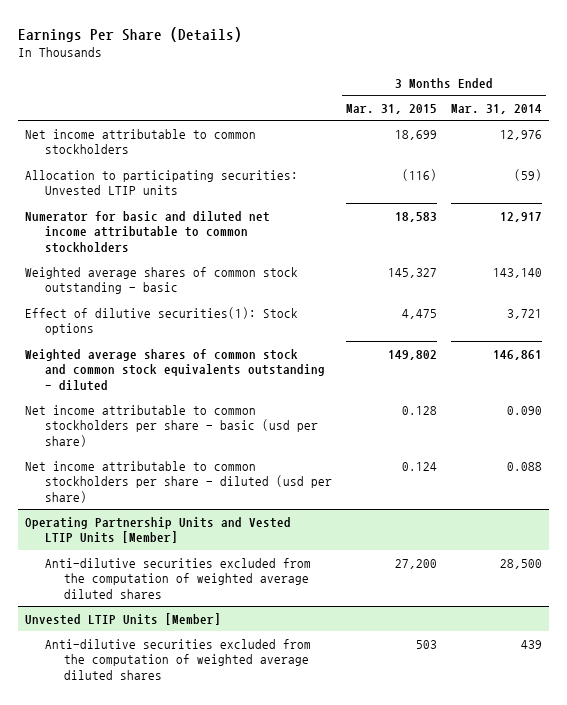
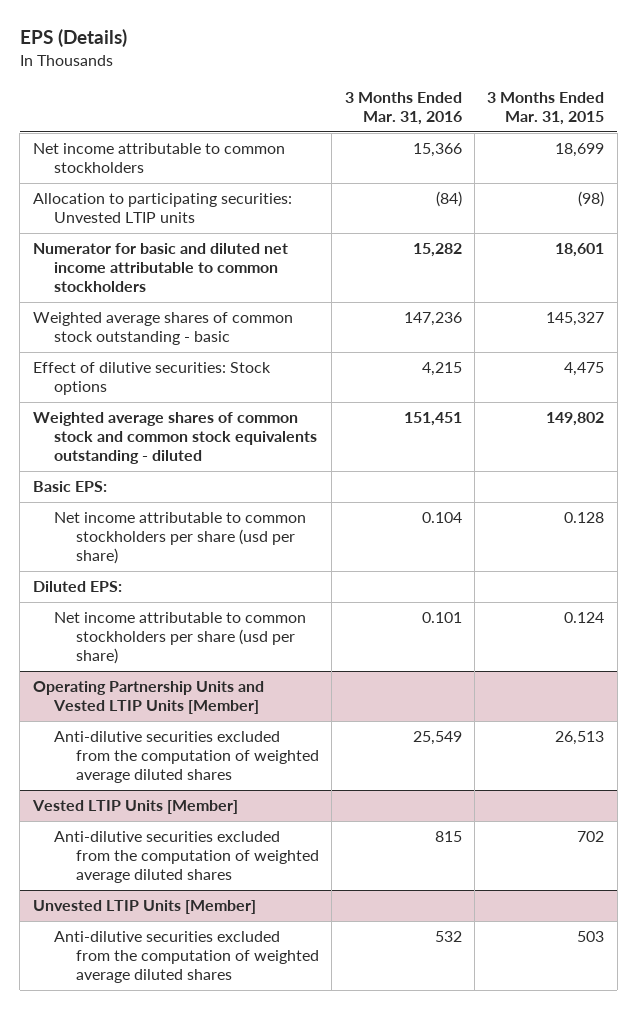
- Earnings Per Share (Details)
+ EPS (Details)
- | 3 Months Ended Mar. 31, 2015 | 3 Months Ended Mar. 31, 2014
+ | 3 Months Ended Mar. 31, 2016 | 3 Months Ended Mar. 31, 2015
- Allocation to participating securities: Unvested LTIP units | (116) | (59)
- Numerator for basic and diluted net income attributable to common stockholders | 18,583 | 12,917
+ Allocation to participating securities: Unvested LTIP units | (84) | (98)
+ Numerator for basic and diluted net income attributable to common stockholders | 15,282 | 18,601
- Effect of dilutive securities(1): Stock options | 4,475 | 3,721
+ Effect of dilutive securities: Stock options | 4,215 | 4,475
- Net income attributable to common stockholders per share - basic (usd per share) | 0.128 | 0.090
- Net income attributable to common stockholders per share - diluted (usd per share) | 0.124 | 0.088
+ Basic EPS:
+ Net income attributable to common stockholders per share (usd per share) | 0.104 | 0.128
+ Diluted EPS:
+ Net income attributable to common stockholders per share (usd per share) | 0.101 | 0.124
@ Operating Partnership Units and Vested LTIP Units [Member]
- Anti-dilutive securities excluded from the computation of weighted average diluted shares | 27,200 | 28,500
+ Anti-dilutive securities excluded from the computation of weighted average diluted shares | 25,549 | 26,513
+ Vested LTIP Units [Member]
+ Anti-dilutive securities excluded from the computation of weighted average diluted shares | 815 | 702

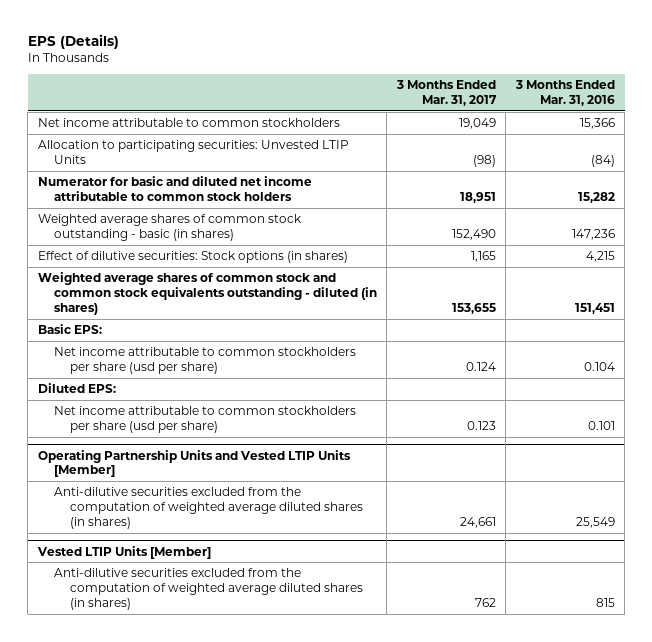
- | 3 Months Ended Mar. 31, 2016 | 3 Months Ended Mar. 31, 2015
+ | 3 Months Ended Mar. 31, 2017 | 3 Months Ended Mar. 31, 2016
- Allocation to participating securities: Unvested LTIP units | (84) | (98)
- Numerator for basic and diluted net income attributable to common stockholders | 15,282 | 18,601
- Weighted average shares of common stock outstanding - basic | 147,236 | 145,327
- Effect of dilutive securities: Stock options | 4,215 | 4,475
- Weighted average shares of common stock and common stock equivalents outstanding - diluted | 151,451 | 149,802
+ Allocation to participating securities: Unvested LTIP Units | (98) | (84)
+ Numerator for basic and diluted net income attributable to common stock holders | 18,951 | 15,282
+ Weighted average shares of common stock outstanding - basic (in shares) | 152,490 | 147,236
+ Effect of dilutive securities: Stock options (in shares) | 1,165 | 4,215
+ Weighted average shares of common stock and common stock equivalents outstanding - diluted (in shares) | 153,655 | 151,451
@ Operating Partnership Units and Vested LTIP Units [Member]
- Anti-dilutive securities excluded from the computation of weighted average diluted shares | 25,549 | 26,513
+ Anti-dilutive securities excluded from the computation of weighted average diluted shares (in shares) | 24,661 | 25,549
@ Vested LTIP Units [Member]
- Anti-dilutive securities excluded from the computation of weighted average diluted shares | 815 | 702
- Unvested LTIP Units [Member]
- Anti-dilutive securities excluded from the computation of weighted average diluted shares | 532 | 503
@ Vested LTIP Units [Member]
+ Anti-dilutive securities excluded from the computation of weighted average diluted shares (in shares) | 762 | 815

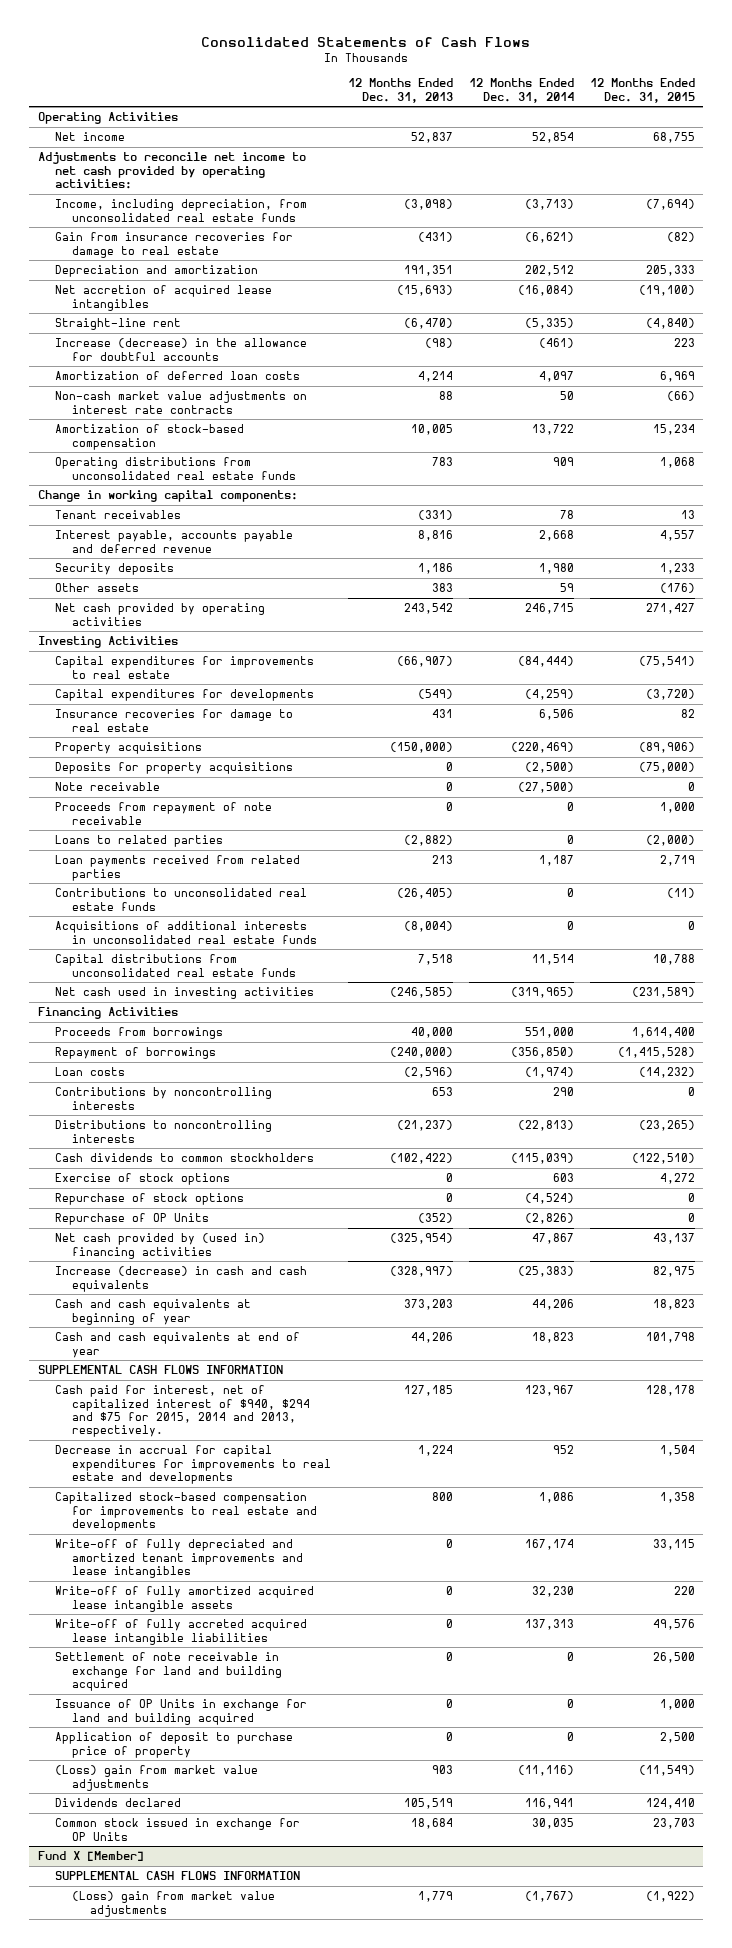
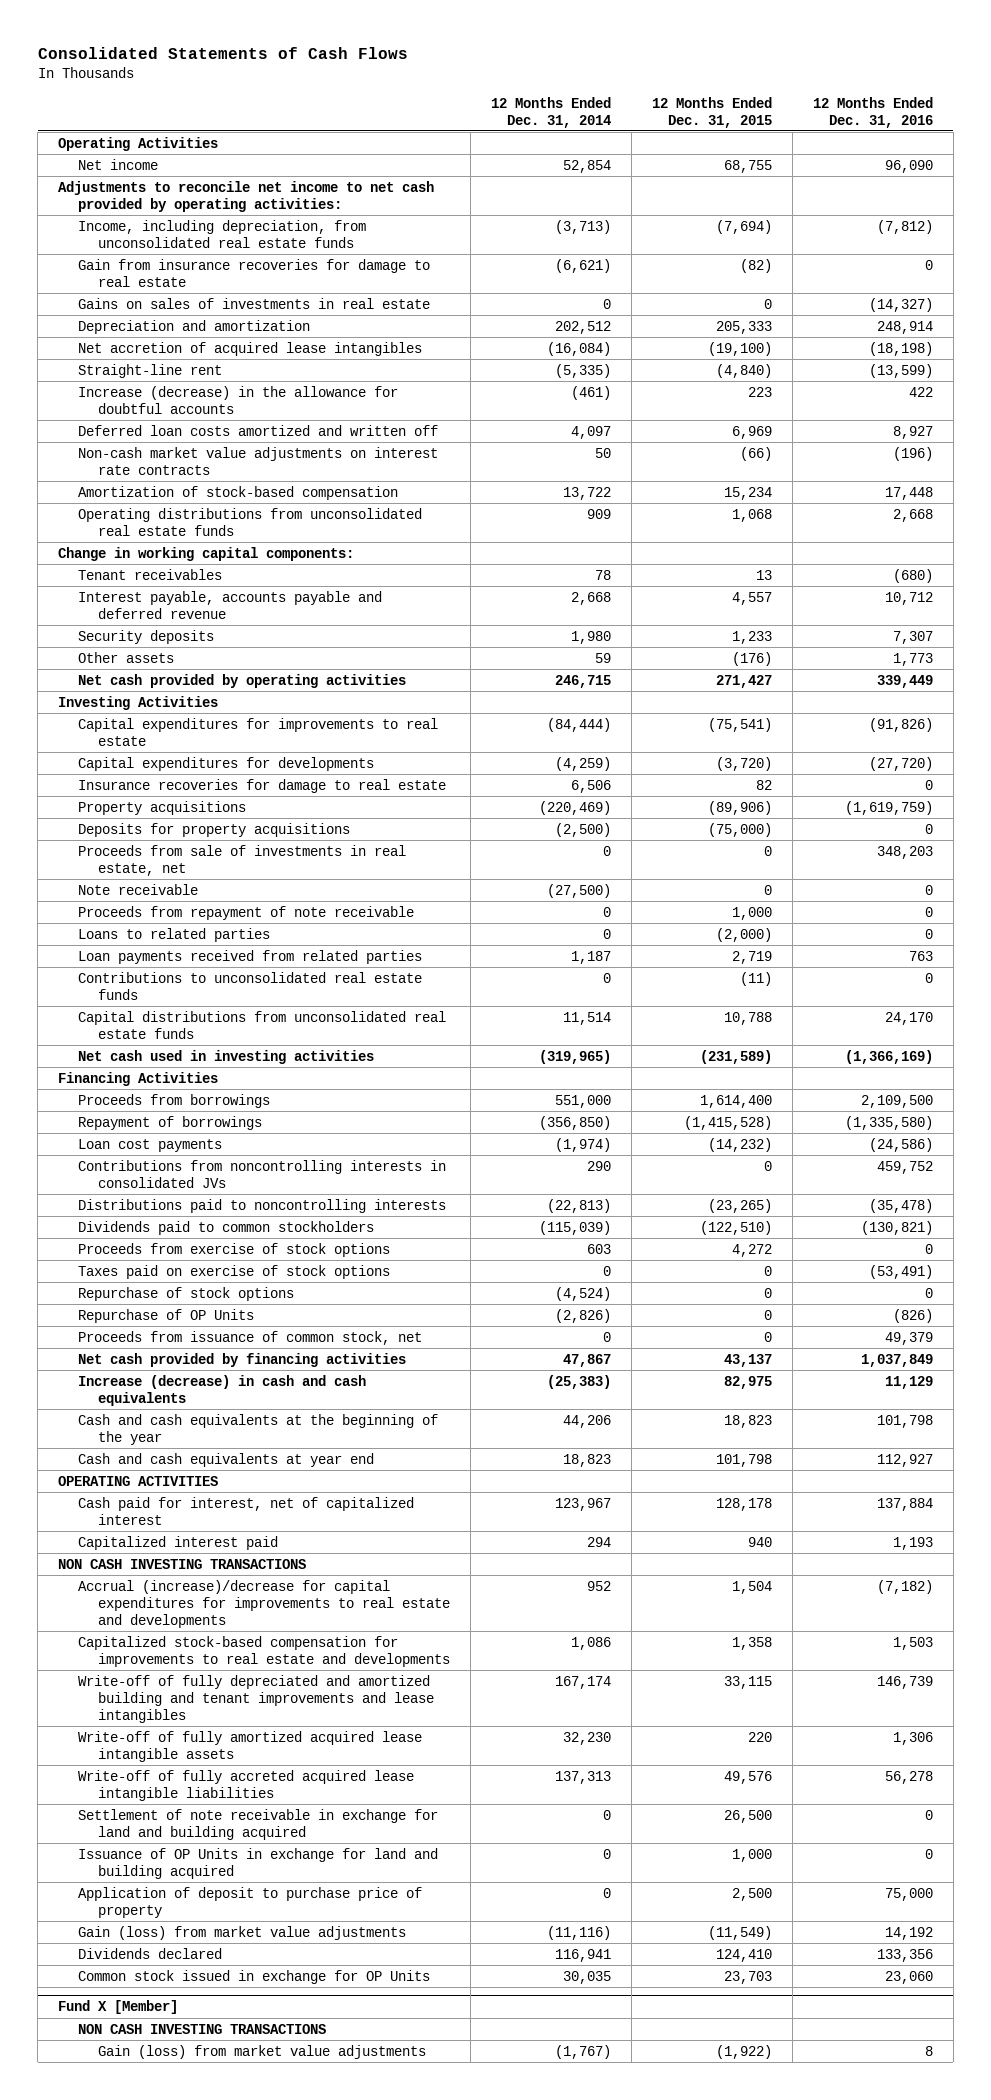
- | 12 Months Ended Dec. 31, 2013 | 12 Months Ended Dec. 31, 2014 | 12 Months Ended Dec. 31, 2015
+ | 12 Months Ended Dec. 31, 2014 | 12 Months Ended Dec. 31, 2015 | 12 Months Ended Dec. 31, 2016
+ Gains on sales of investments in real estate | 0 | 0 | (14,327)
- Amortization of deferred loan costs | 4,214 | 4,097 | 6,969
+ Deferred loan costs amortized and written off | 4,097 | 6,969 | 8,927
+ Proceeds from sale of investments in real estate, net | 0 | 0 | 348,203
- Acquisitions of additional interests in unconsolidated real estate funds | (8,004) | 0 | 0
- Loan costs | (2,596) | (1,974) | (14,232)
- Contributions by noncontrolling interests | 653 | 290 | 0
- Distributions to noncontrolling interests | (21,237) | (22,813) | (23,265)
- Cash dividends to common stockholders | (102,422) | (115,039) | (122,510)
- Exercise of stock options | 0 | 603 | 4,272
+ Loan cost payments | (1,974) | (14,232) | (24,586)
+ Contributions from noncontrolling interests in consolidated JVs | 290 | 0 | 459,752
+ Distributions paid to noncontrolling interests | (22,813) | (23,265) | (35,478)
+ Dividends paid to common stockholders | (115,039) | (122,510) | (130,821)
+ Proceeds from exercise of stock options | 603 | 4,272 | 0
+ Taxes paid on exercise of stock options | 0 | 0 | (53,491)
- Net cash provided by (used in) financing activities | (325,954) | 47,867 | 43,137
+ Proceeds from issuance of common stock, net | 0 | 0 | 49,379
+ Net cash provided by financing activities | 47,867 | 43,137 | 1,037,849
- Cash and cash equivalents at beginning of year | 373,203 | 44,206 | 18,823
- Cash and cash equivalents at end of year | 44,206 | 18,823 | 101,798
- SUPPLEMENTAL CASH FLOWS INFORMATION
- Cash paid for interest, net of capitalized interest of $940, $294 and $75 for 2015, 2014 and 2013, respectively. | 127,185 | 123,967 | 128,178
- Decrease in accrual for capital expenditures for improvements to real estate and developments | 1,224 | 952 | 1,504
+ Cash and cash equivalents at the beginning of the year | 44,206 | 18,823 | 101,798
+ Cash and cash equivalents at year end | 18,823 | 101,798 | 112,927
+ OPERATING ACTIVITIES
+ Cash paid for interest, net of capitalized interest | 123,967 | 128,178 | 137,884
+ Capitalized interest paid | 294 | 940 | 1,193
+ NON CASH INVESTING TRANSACTIONS
+ Accrual (increase)/decrease for capital expenditures for improvements to real estate and developments | 952 | 1,504 | (7,182)
- Write-off of fully depreciated and amortized tenant improvements and lease intangibles | 0 | 167,174 | 33,115
+ Write-off of fully depreciated and amortized building and tenant improvements and lease intangibles | 167,174 | 33,115 | 146,739
- (Loss) gain from market value adjustments | 903 | (11,116) | (11,549)
+ Gain (loss) from market value adjustments | (11,116) | (11,549) | 14,192
@ Fund X [Member]
- SUPPLEMENTAL CASH FLOWS INFORMATION
- (Loss) gain from market value adjustments | 1,779 | (1,767) | (1,922)
+ NON CASH INVESTING TRANSACTIONS
+ Gain (loss) from market value adjustments | (1,767) | (1,922) | 8

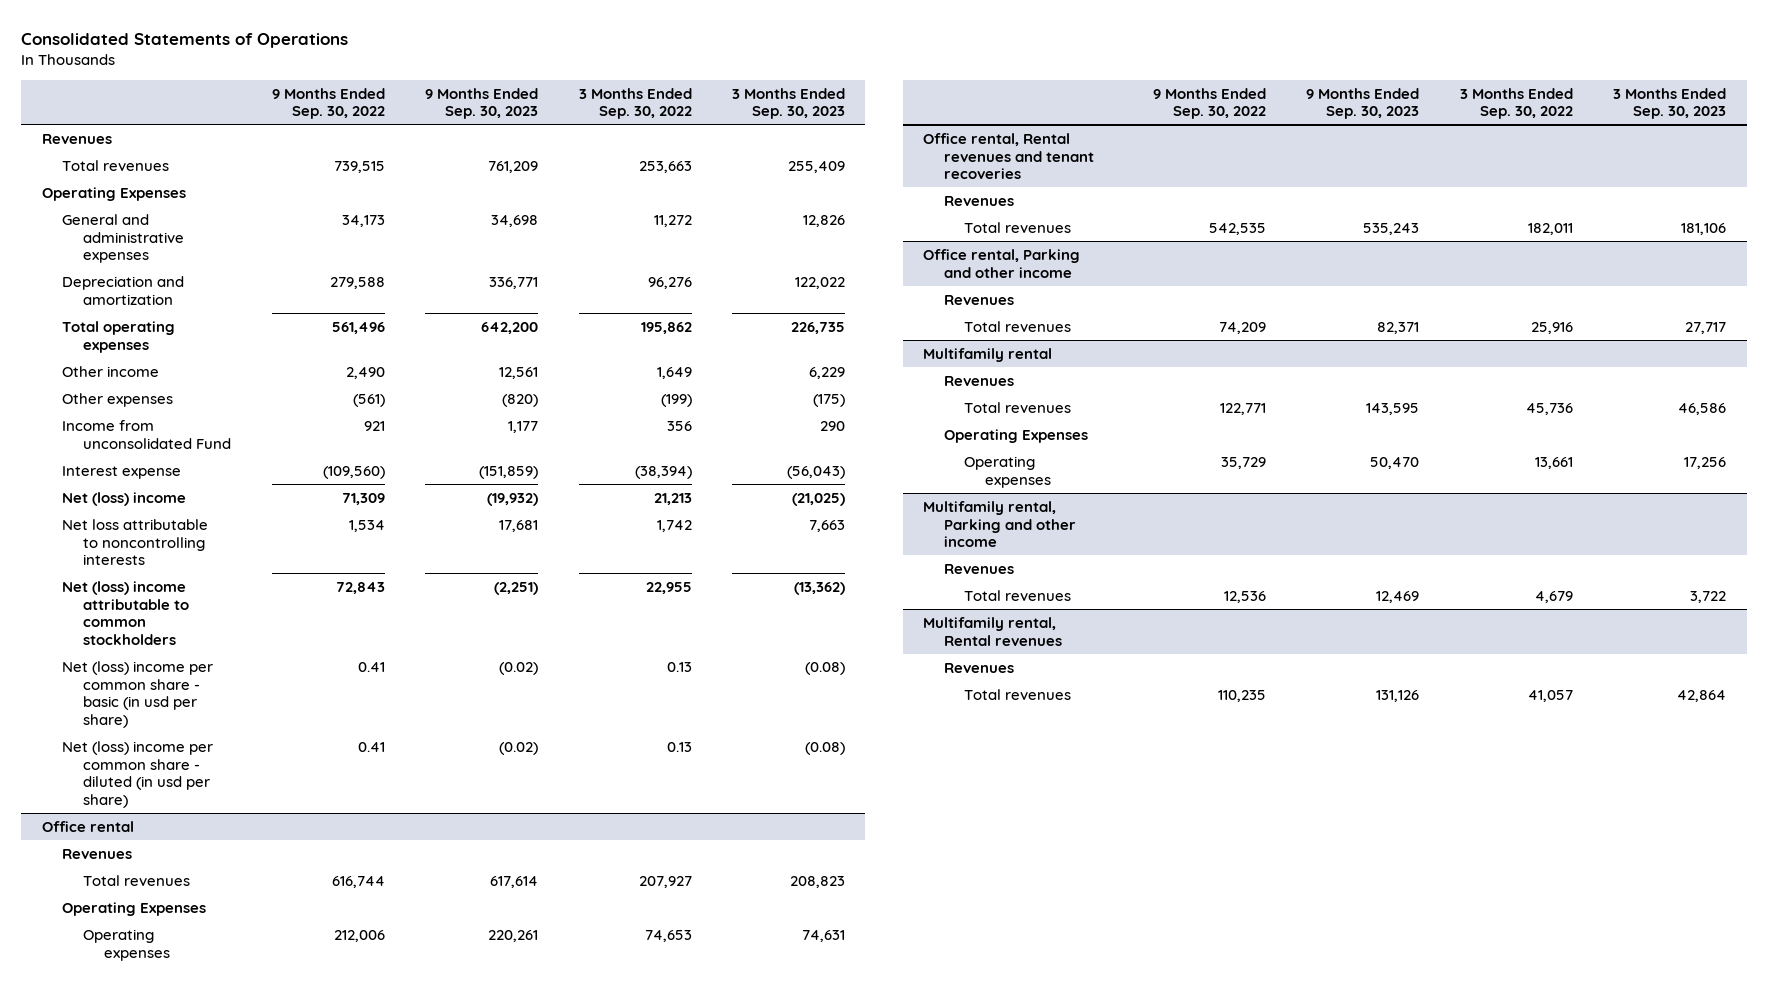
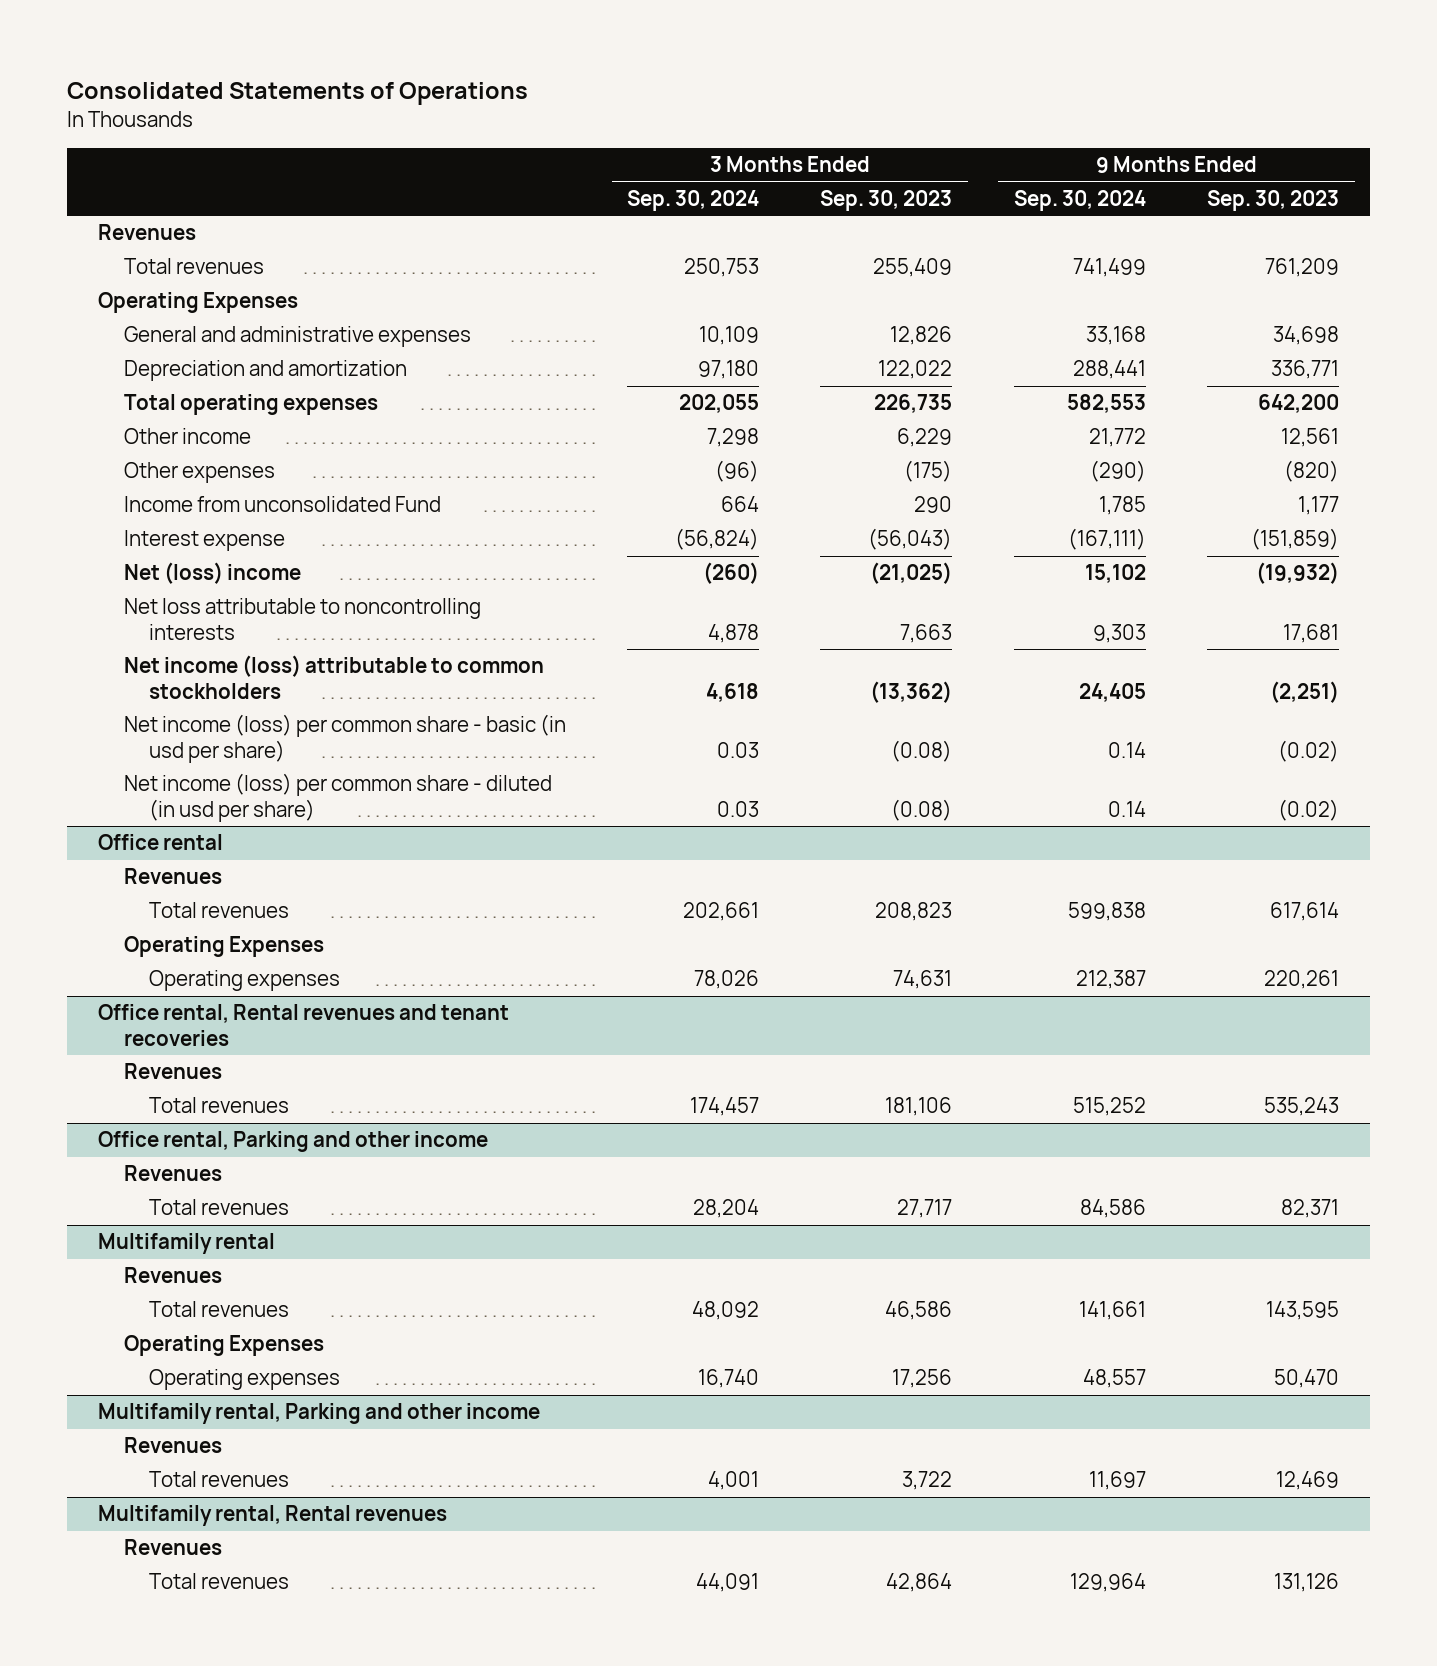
- | 9 Months Ended Sep. 30, 2022 | 9 Months Ended Sep. 30, 2023 | 3 Months Ended Sep. 30, 2022 | 3 Months Ended Sep. 30, 2023
+ | 3 Months Ended Sep. 30, 2024 | 3 Months Ended Sep. 30, 2023 | 9 Months Ended Sep. 30, 2024 | 9 Months Ended Sep. 30, 2023
- Net (loss) income attributable to common stockholders | 72,843 | (2,251) | 22,955 | (13,362)
- Net (loss) income per common share - basic (in usd per share) | 0.41 | (0.02) | 0.13 | (0.08)
- Net (loss) income per common share - diluted (in usd per share) | 0.41 | (0.02) | 0.13 | (0.08)
+ Net income (loss) attributable to common stockholders | 4,618 | (13,362) | 24,405 | (2,251)
+ Net income (loss) per common share - basic (in usd per share) | 0.03 | (0.08) | 0.14 | (0.02)
+ Net income (loss) per common share - diluted (in usd per share) | 0.03 | (0.08) | 0.14 | (0.02)

